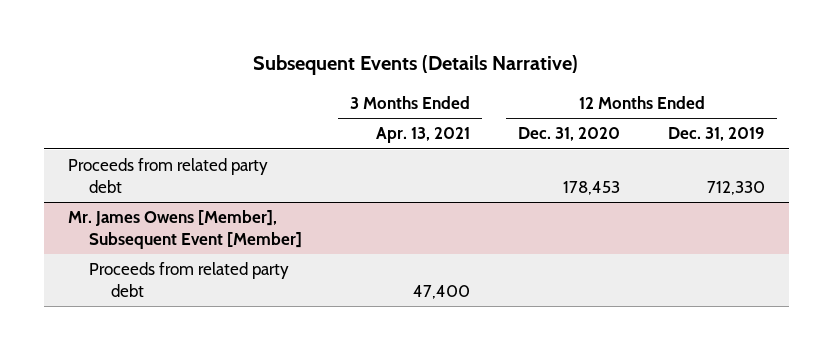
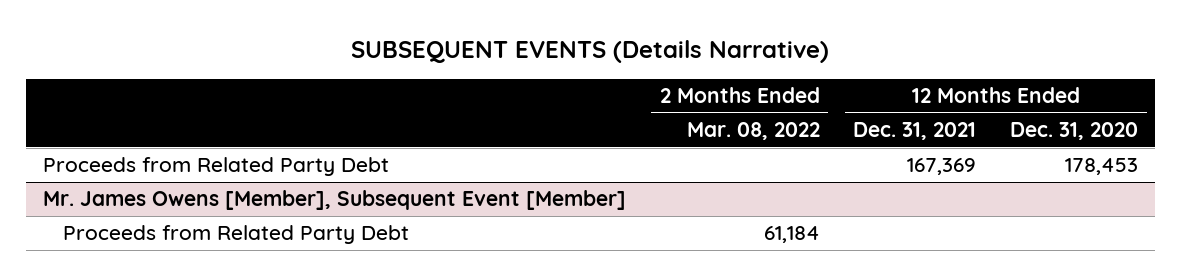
- Subsequent Events (Details Narrative)
+ SUBSEQUENT EVENTS (Details Narrative)
- | 3 Months Ended Apr. 13, 2021 | 12 Months Ended Dec. 31, 2020 | 12 Months Ended Dec. 31, 2019
+ | 2 Months Ended Mar. 08, 2022 | 12 Months Ended Dec. 31, 2021 | 12 Months Ended Dec. 31, 2020
- Proceeds from related party debt | | 178,453 | 712,330
+ Proceeds from Related Party Debt | | 167,369 | 178,453
@ Mr. James Owens [Member], Subsequent Event [Member]
- Proceeds from related party debt | 47,400 | |
+ Proceeds from Related Party Debt | 61,184 | |

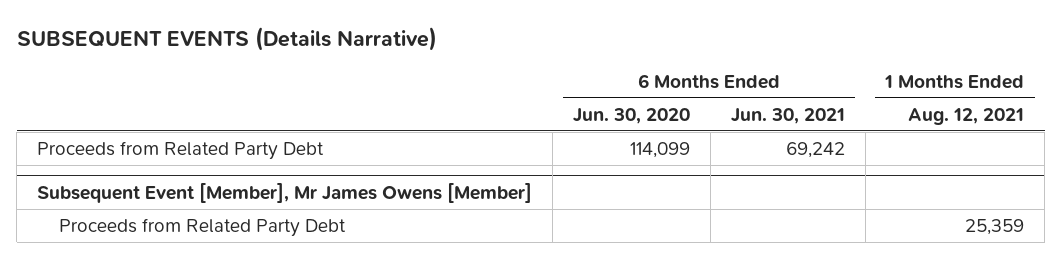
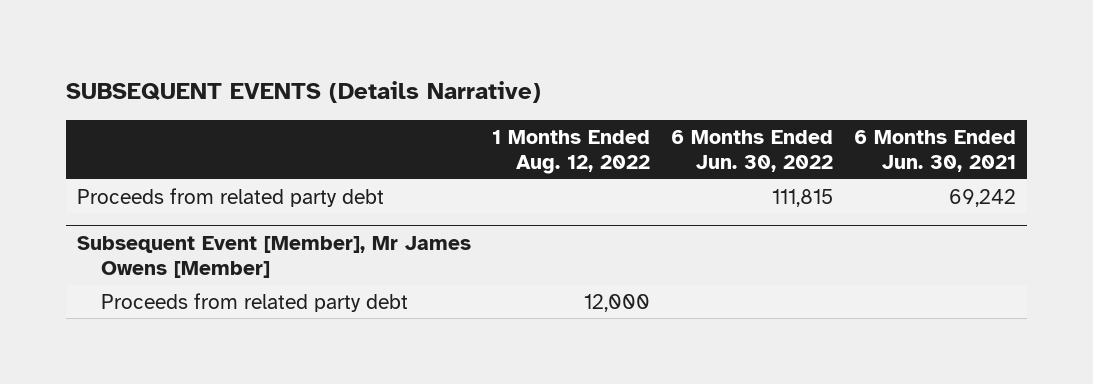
- | 6 Months Ended Jun. 30, 2020 | 6 Months Ended Jun. 30, 2021 | 1 Months Ended Aug. 12, 2021
+ | 1 Months Ended Aug. 12, 2022 | 6 Months Ended Jun. 30, 2022 | 6 Months Ended Jun. 30, 2021
- Proceeds from Related Party Debt | 114,099 | 69,242 |
+ Proceeds from related party debt | | 111,815 | 69,242
@ Subsequent Event [Member], Mr James Owens [Member]
- Proceeds from Related Party Debt | | | 25,359
+ Proceeds from related party debt | 12,000 | |

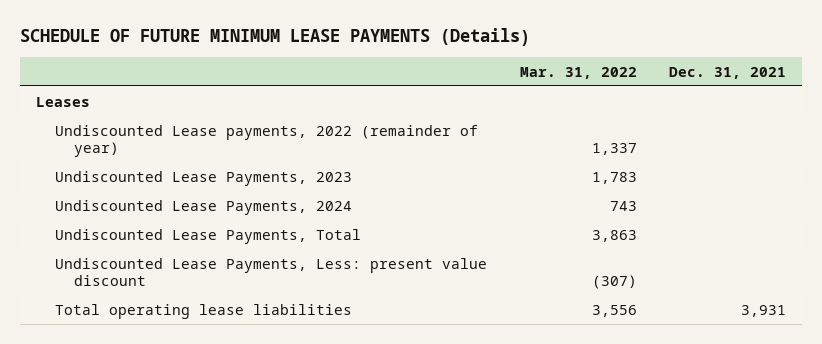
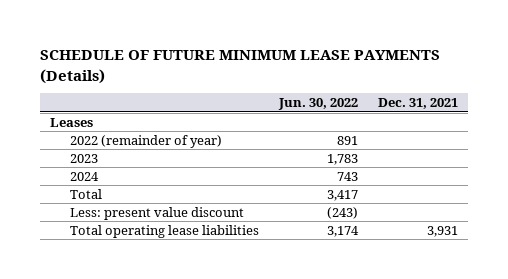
- | Mar. 31, 2022 | Dec. 31, 2021
+ | Jun. 30, 2022 | Dec. 31, 2021
- Undiscounted Lease payments, 2022 (remainder of year) | 1,337 |
- Undiscounted Lease Payments, 2023 | 1,783 |
- Undiscounted Lease Payments, 2024 | 743 |
- Undiscounted Lease Payments, Total | 3,863 |
- Undiscounted Lease Payments, Less: present value discount | (307) |
+ 2022 (remainder of year) | 891 |
+ 2023 | 1,783 |
+ 2024 | 743 |
+ Total | 3,417 |
+ Less: present value discount | (243) |

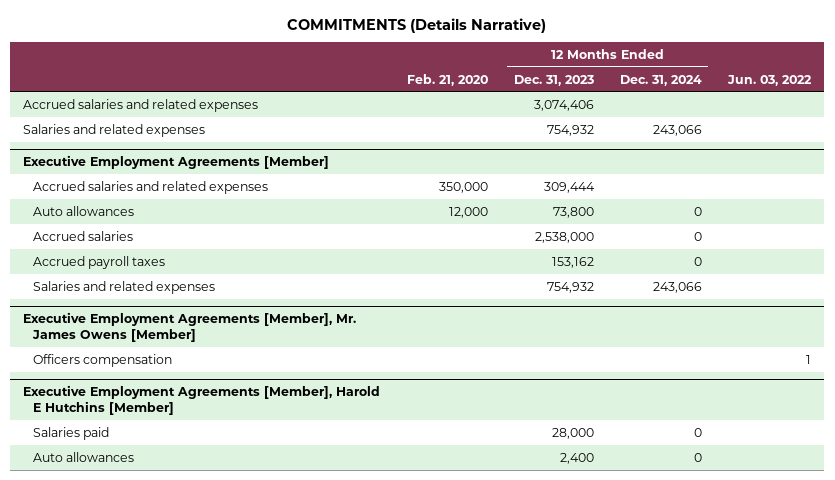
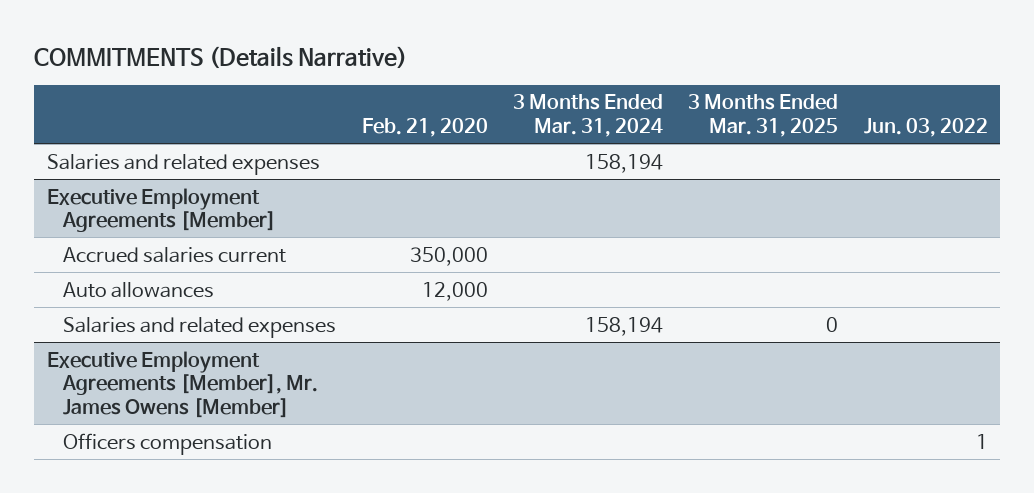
- | Feb. 21, 2020 | 12 Months Ended Dec. 31, 2023 | 12 Months Ended Dec. 31, 2024 | Jun. 03, 2022
+ | Feb. 21, 2020 | 3 Months Ended Mar. 31, 2024 | 3 Months Ended Mar. 31, 2025 | Jun. 03, 2022
- Accrued salaries and related expenses | | 3,074,406 | |
@ Executive Employment Agreements [Member]
- Accrued salaries and related expenses | 350,000 | 309,444 | |
+ Accrued salaries current | 350,000 | | |
- Accrued salaries | | 2,538,000 | 0 |
- Accrued payroll taxes | | 153,162 | 0 |
- Executive Employment Agreements [Member], Harold E Hutchins [Member]
- Salaries paid | | 28,000 | 0 |
- Auto allowances | | 2,400 | 0 |

